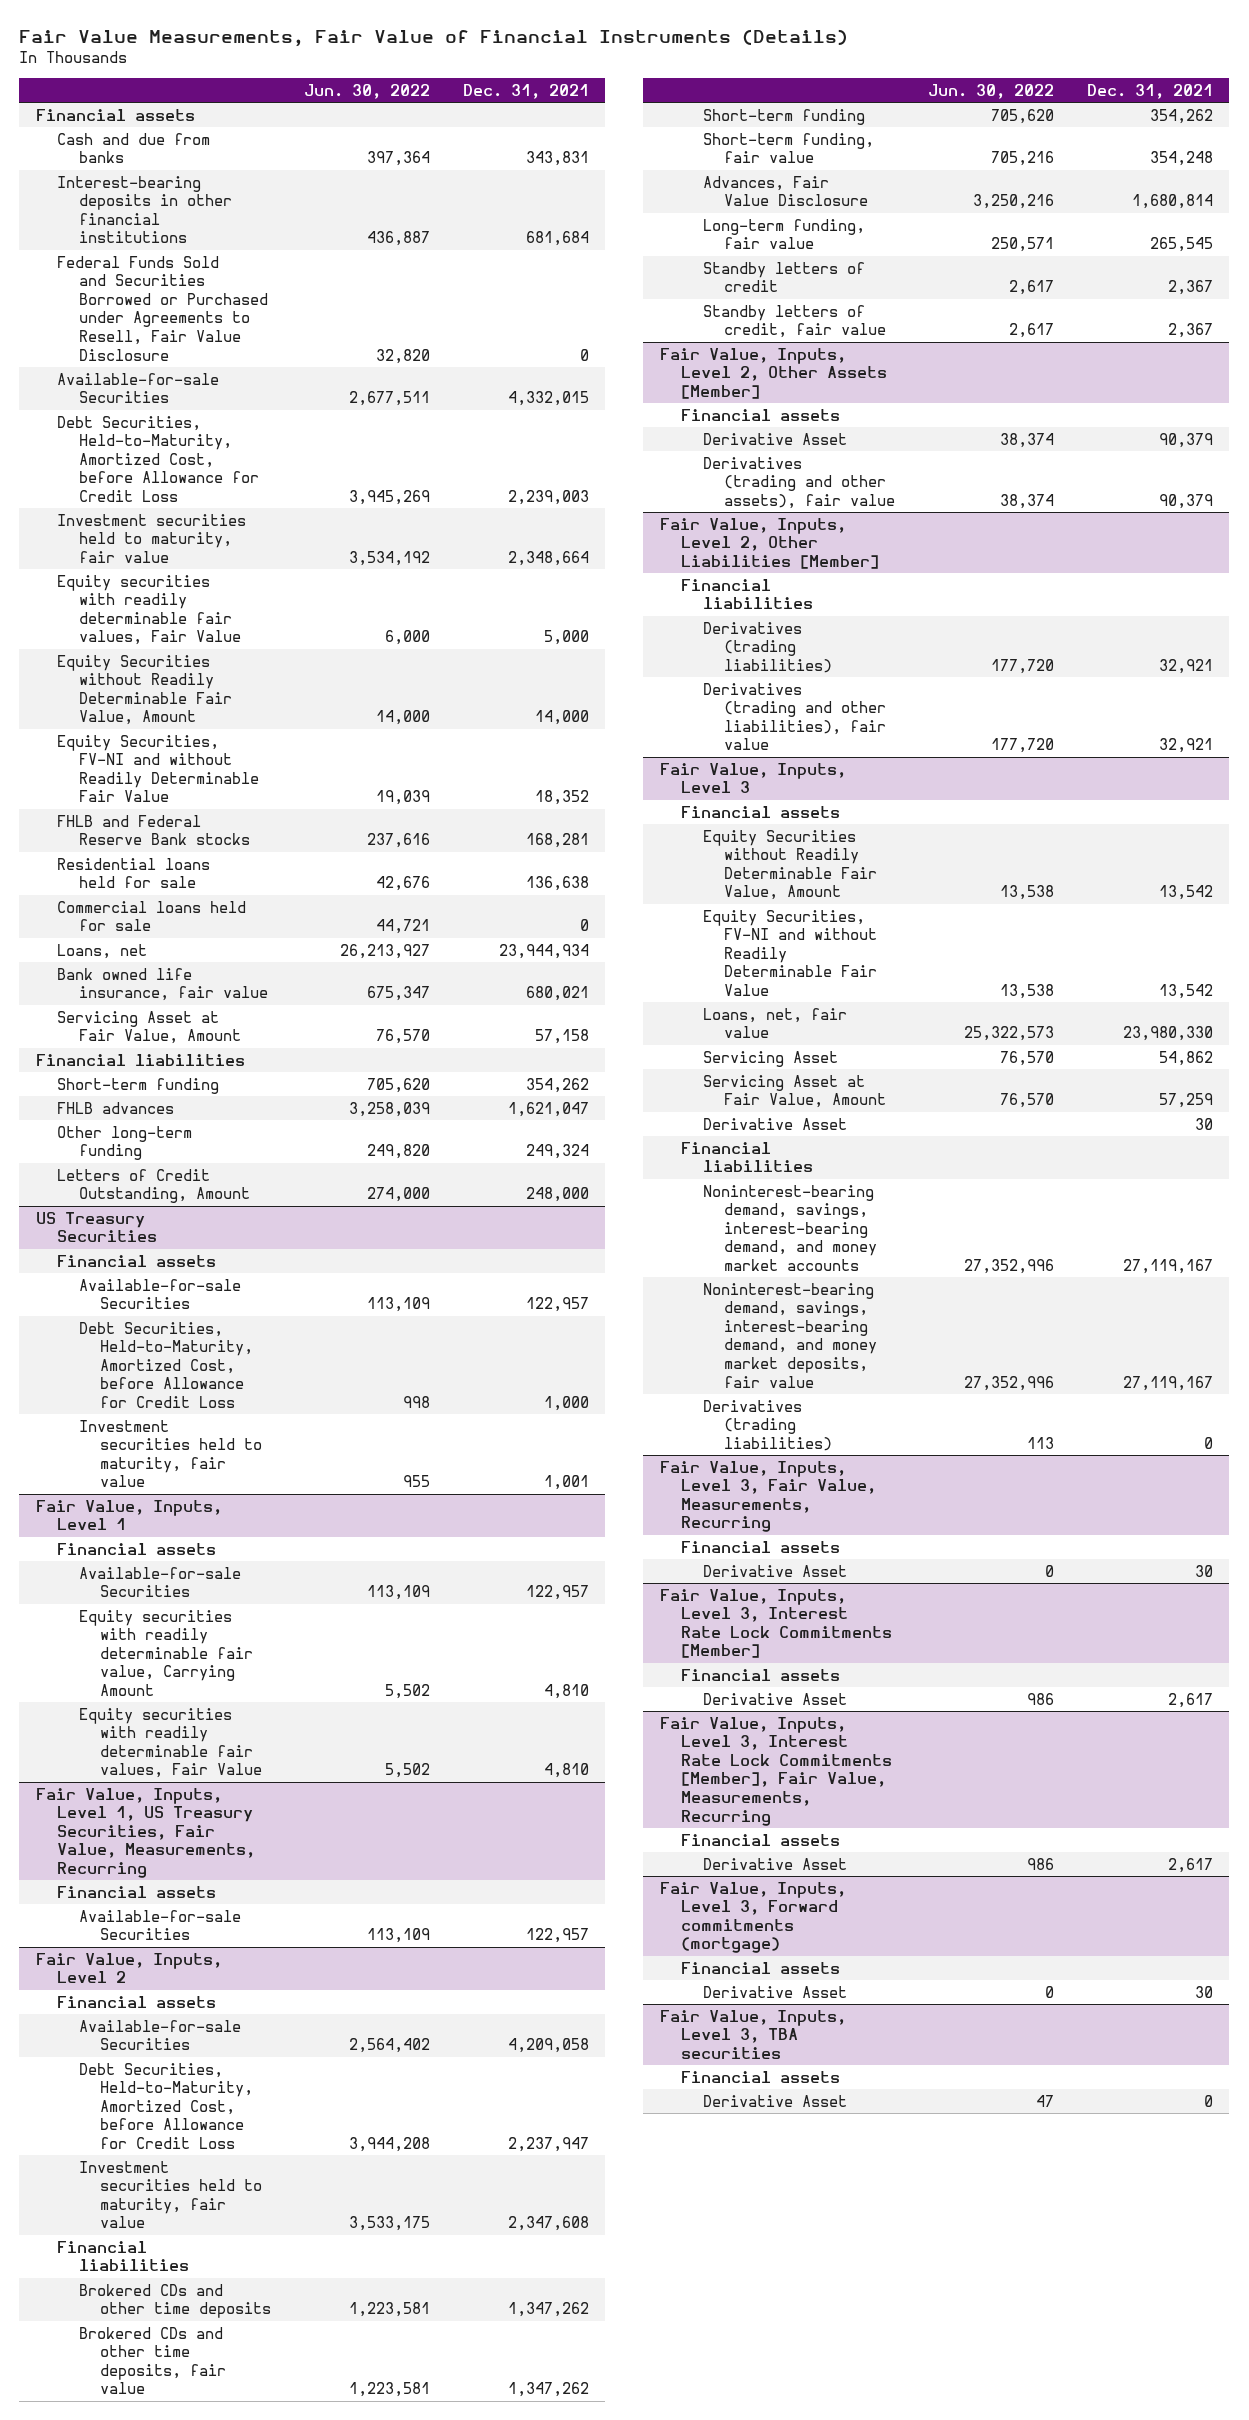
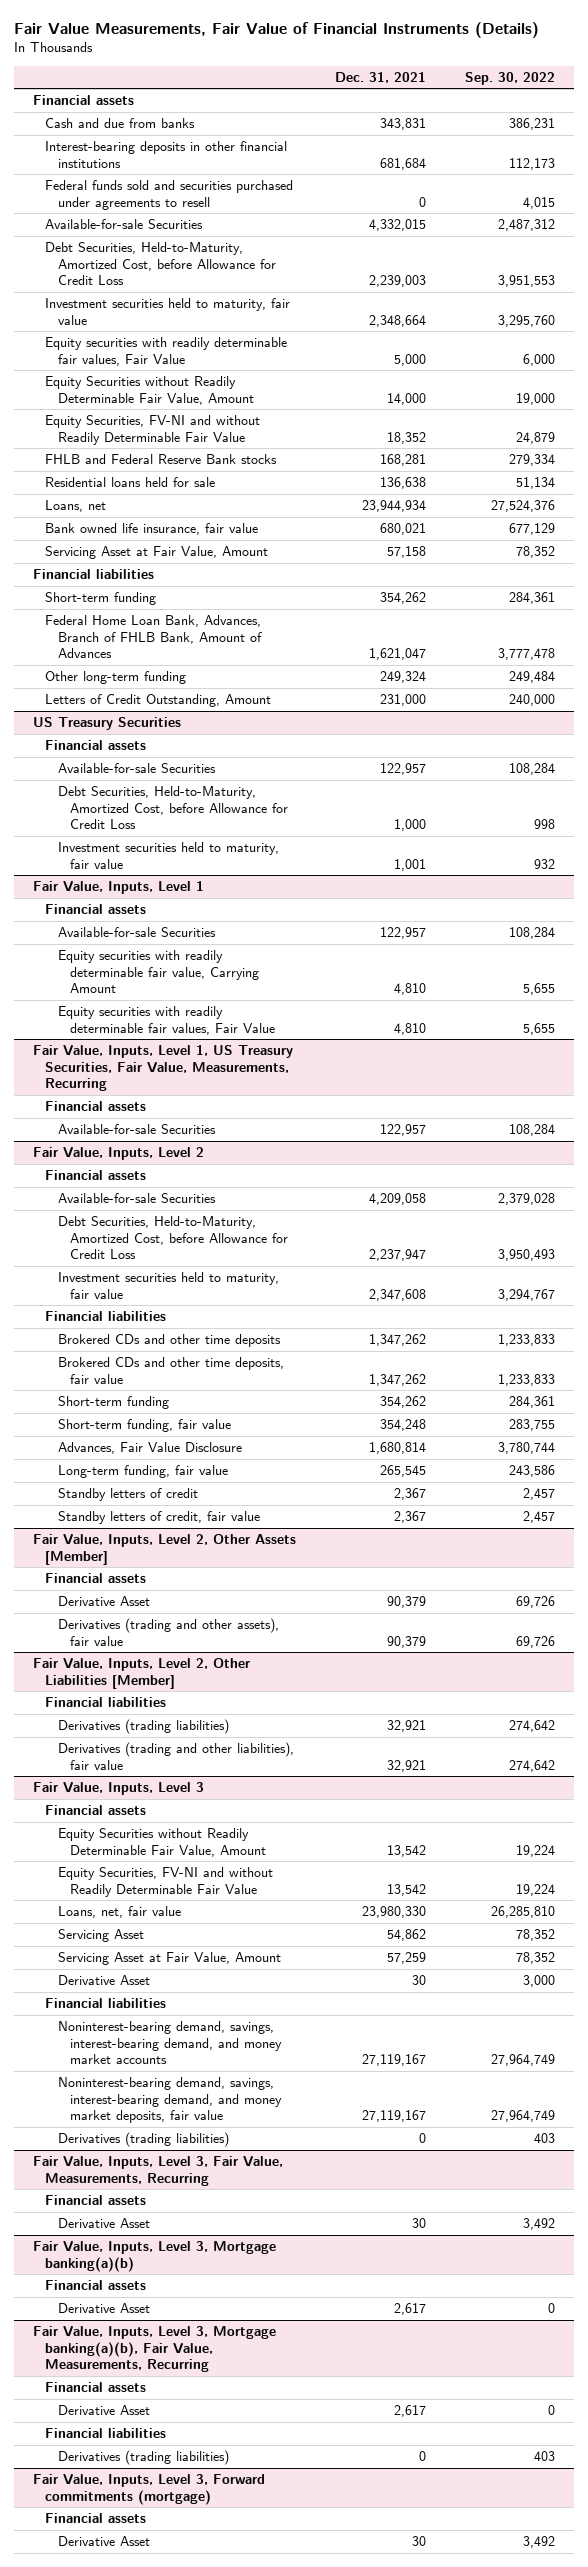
- | Jun. 30, 2022 | Dec. 31, 2021
+ | Dec. 31, 2021 | Sep. 30, 2022
- Federal Funds Sold and Securities Borrowed or Purchased under Agreements to Resell, Fair Value Disclosure | 32,820 | 0
+ Federal funds sold and securities purchased under agreements to resell | 0 | 4,015
- Commercial loans held for sale | 44,721 | 0
- FHLB advances | 3,258,039 | 1,621,047
+ Federal Home Loan Bank, Advances, Branch of FHLB Bank, Amount of Advances | 1,621,047 | 3,777,478
- Letters of Credit Outstanding, Amount | 274,000 | 248,000
+ Letters of Credit Outstanding, Amount | 231,000 | 240,000
- Fair Value, Inputs, Level 3, Interest Rate Lock Commitments [Member]
+ Fair Value, Inputs, Level 3, Mortgage banking(a)(b)
- Fair Value, Inputs, Level 3, Interest Rate Lock Commitments [Member], Fair Value, Measurements, Recurring
+ Fair Value, Inputs, Level 3, Mortgage banking(a)(b), Fair Value, Measurements, Recurring
+ Financial liabilities
+ Derivatives (trading liabilities) | 0 | 403
- Fair Value, Inputs, Level 3, TBA securities
- Financial assets
- Derivative Asset | 47 | 0

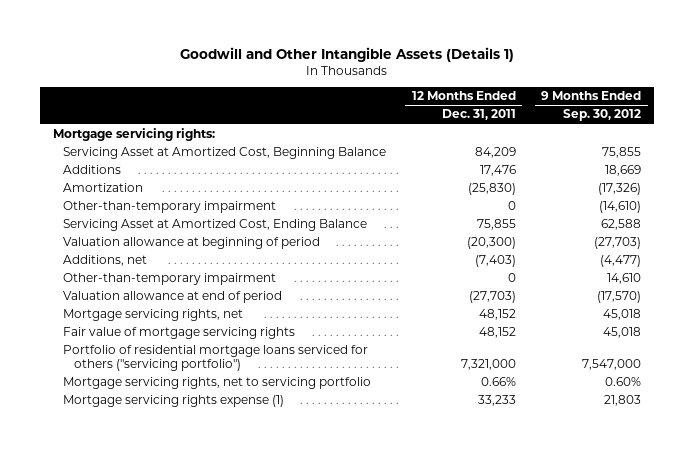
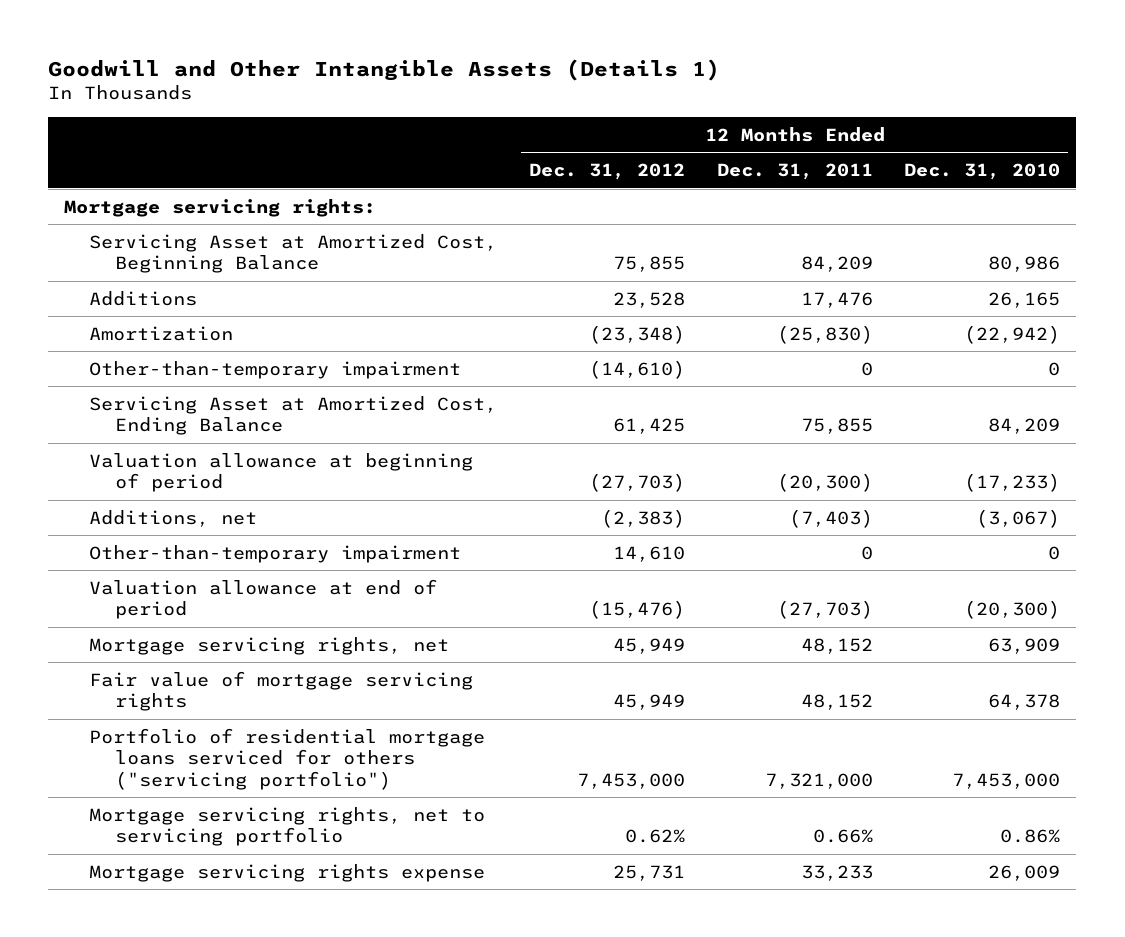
- | 12 Months Ended Dec. 31, 2011 | 9 Months Ended Sep. 30, 2012
+ | 12 Months Ended Dec. 31, 2012 | 12 Months Ended Dec. 31, 2011 | 12 Months Ended Dec. 31, 2010
- Mortgage servicing rights expense (1) | 33,233 | 21,803
+ Mortgage servicing rights expense | 25,731 | 33,233 | 26,009

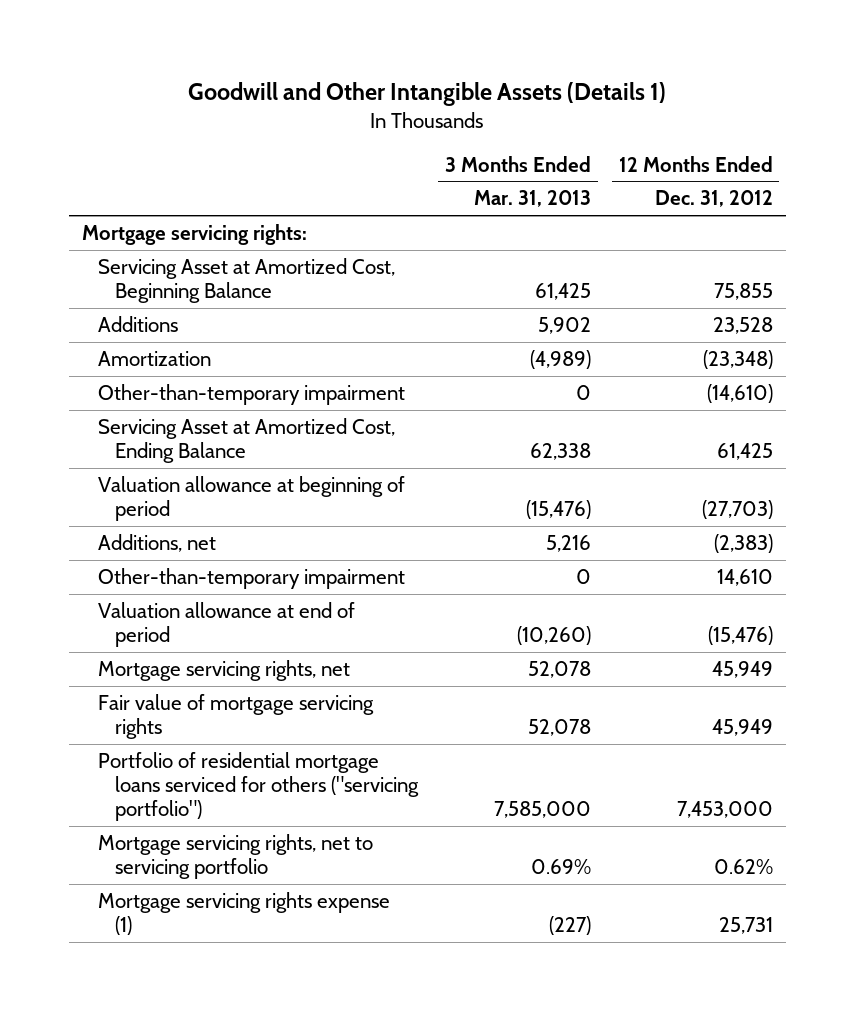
- | 12 Months Ended Dec. 31, 2012 | 12 Months Ended Dec. 31, 2011 | 12 Months Ended Dec. 31, 2010
+ | 3 Months Ended Mar. 31, 2013 | 12 Months Ended Dec. 31, 2012
- Mortgage servicing rights expense | 25,731 | 33,233 | 26,009
+ Mortgage servicing rights expense (1) | (227) | 25,731

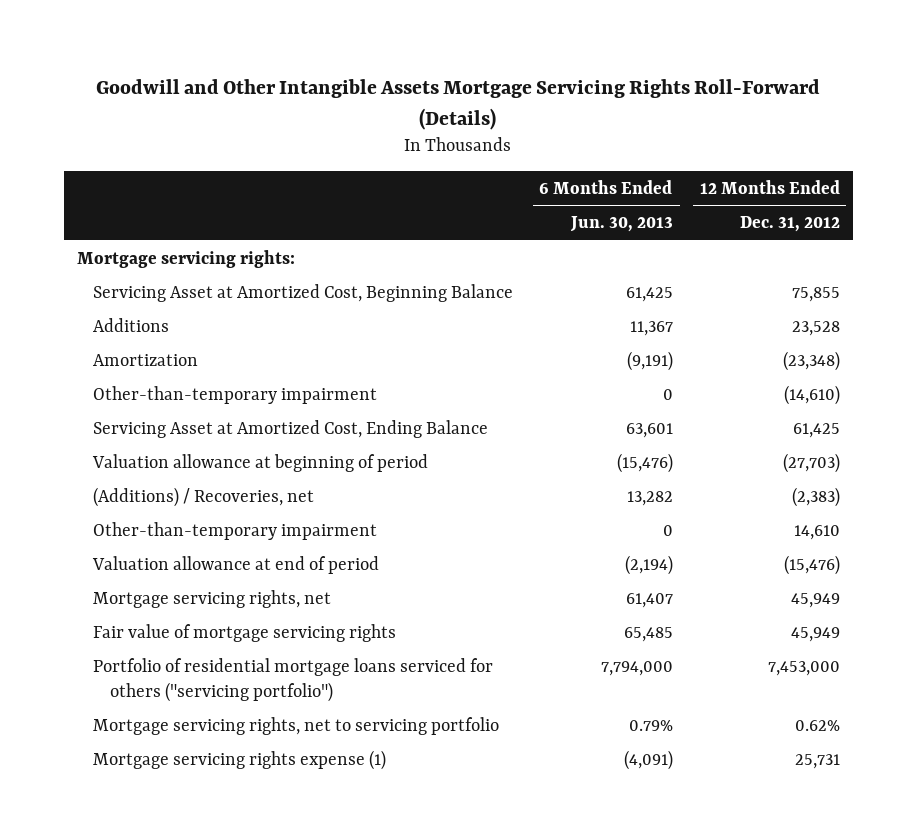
- Goodwill and Other Intangible Assets (Details 1)
+ Goodwill and Other Intangible Assets Mortgage Servicing Rights Roll-Forward (Details)
- | 3 Months Ended Mar. 31, 2013 | 12 Months Ended Dec. 31, 2012
+ | 6 Months Ended Jun. 30, 2013 | 12 Months Ended Dec. 31, 2012
- Additions, net | 5,216 | (2,383)
+ (Additions) / Recoveries, net | 13,282 | (2,383)

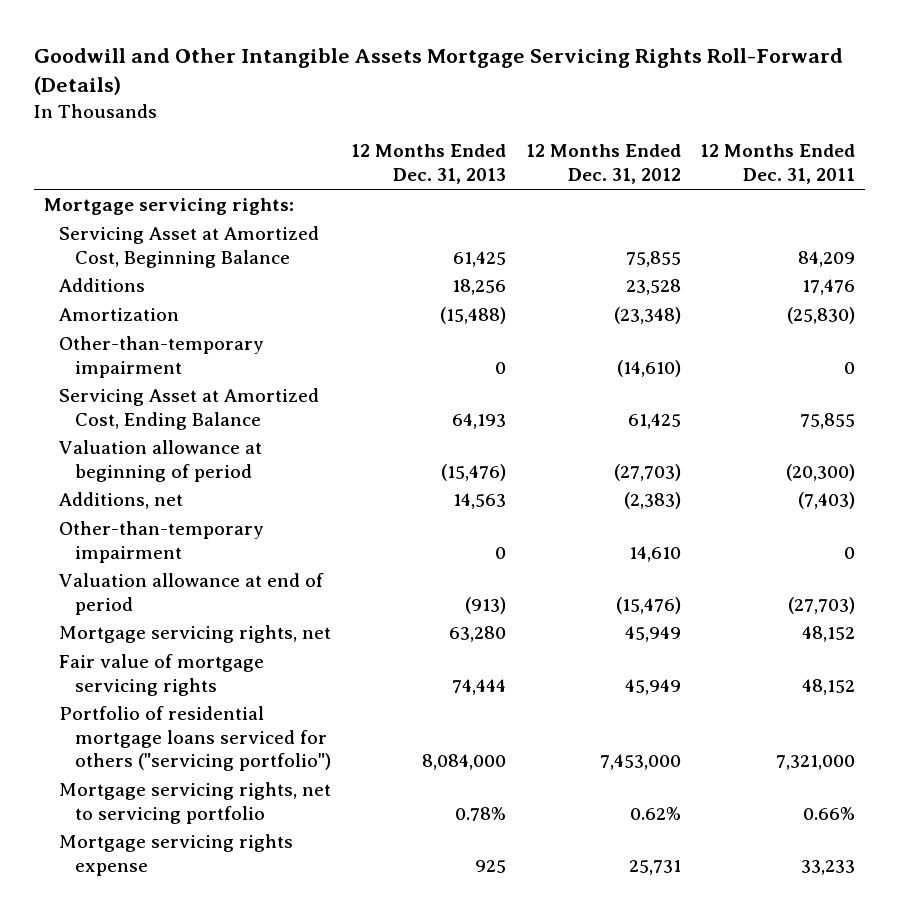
- | 6 Months Ended Jun. 30, 2013 | 12 Months Ended Dec. 31, 2012
+ | 12 Months Ended Dec. 31, 2013 | 12 Months Ended Dec. 31, 2012 | 12 Months Ended Dec. 31, 2011
- (Additions) / Recoveries, net | 13,282 | (2,383)
+ Additions, net | 14,563 | (2,383) | (7,403)
- Mortgage servicing rights expense (1) | (4,091) | 25,731
+ Mortgage servicing rights expense | 925 | 25,731 | 33,233

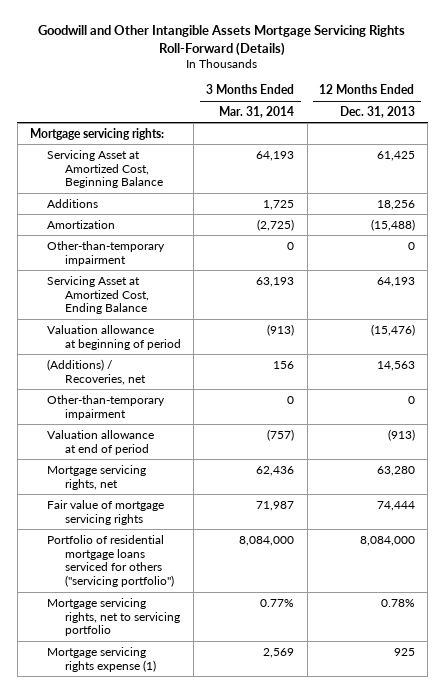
- | 12 Months Ended Dec. 31, 2013 | 12 Months Ended Dec. 31, 2012 | 12 Months Ended Dec. 31, 2011
+ | 3 Months Ended Mar. 31, 2014 | 12 Months Ended Dec. 31, 2013
- Additions, net | 14,563 | (2,383) | (7,403)
+ (Additions) / Recoveries, net | 156 | 14,563
- Mortgage servicing rights expense | 925 | 25,731 | 33,233
+ Mortgage servicing rights expense (1) | 2,569 | 925

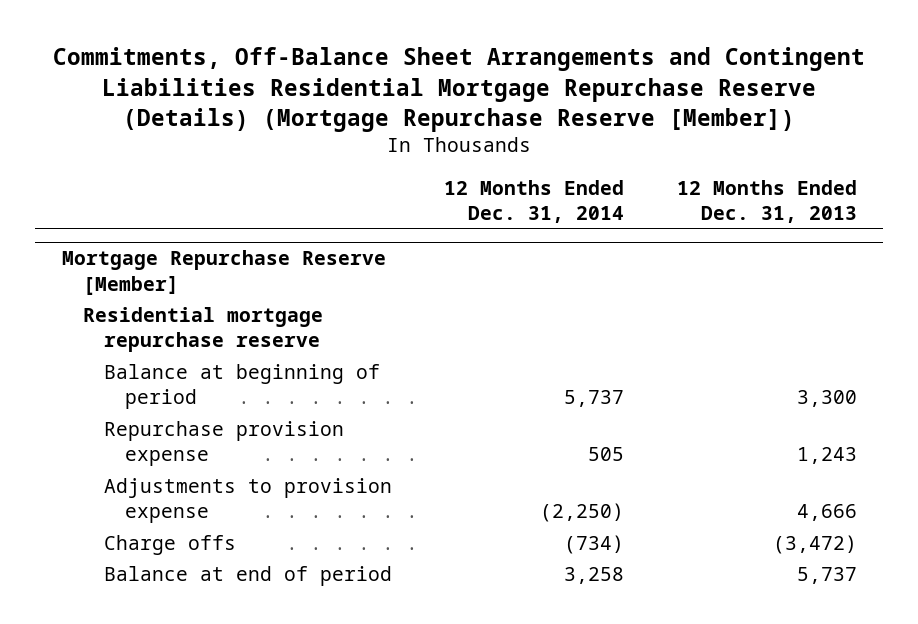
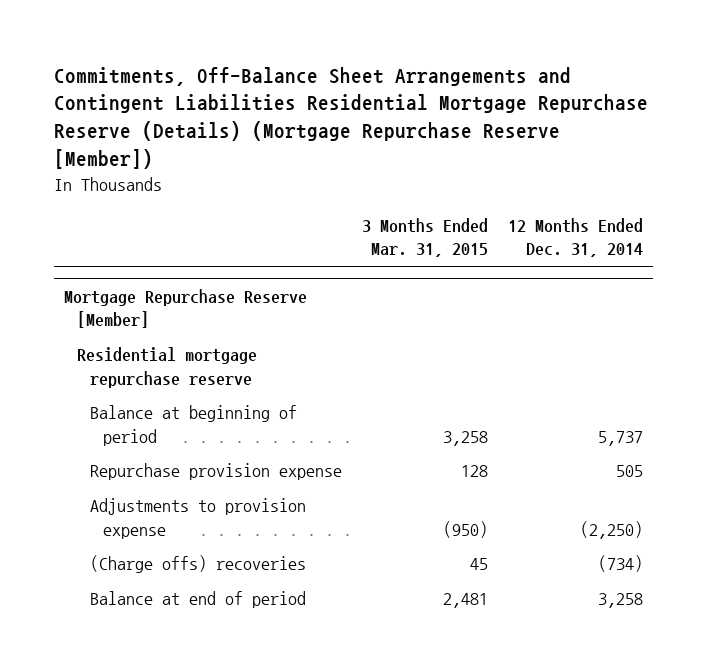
- | 12 Months Ended Dec. 31, 2014 | 12 Months Ended Dec. 31, 2013
+ | 3 Months Ended Mar. 31, 2015 | 12 Months Ended Dec. 31, 2014
@ Mortgage Repurchase Reserve [Member]
- Charge offs | (734) | (3,472)
+ (Charge offs) recoveries | 45 | (734)

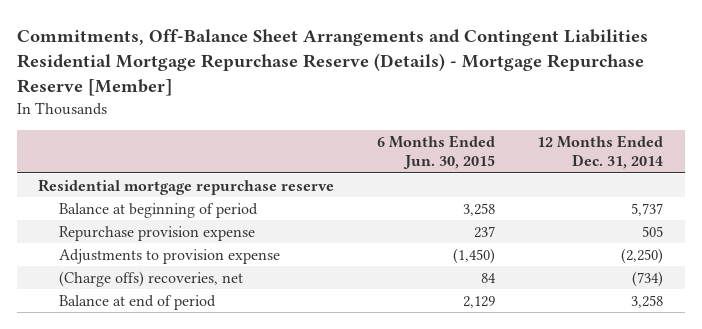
- Commitments, Off-Balance Sheet Arrangements and Contingent Liabilities Residential Mortgage Repurchase Reserve (Details) (Mortgage Repurchase Reserve [Member])
+ Commitments, Off-Balance Sheet Arrangements and Contingent Liabilities Residential Mortgage Repurchase Reserve (Details) - Mortgage Repurchase Reserve [Member]
- | 3 Months Ended Mar. 31, 2015 | 12 Months Ended Dec. 31, 2014
+ | 6 Months Ended Jun. 30, 2015 | 12 Months Ended Dec. 31, 2014
- Mortgage Repurchase Reserve [Member]
- (Charge offs) recoveries | 45 | (734)
+ (Charge offs) recoveries, net | 84 | (734)

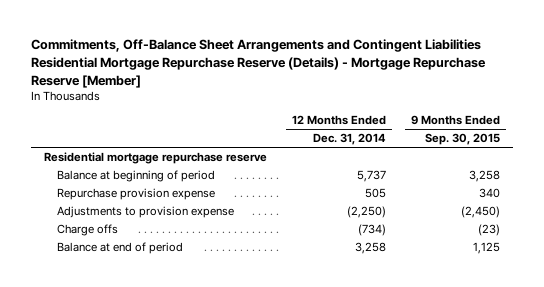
- | 6 Months Ended Jun. 30, 2015 | 12 Months Ended Dec. 31, 2014
+ | 12 Months Ended Dec. 31, 2014 | 9 Months Ended Sep. 30, 2015
- (Charge offs) recoveries, net | 84 | (734)
+ Charge offs | (734) | (23)

